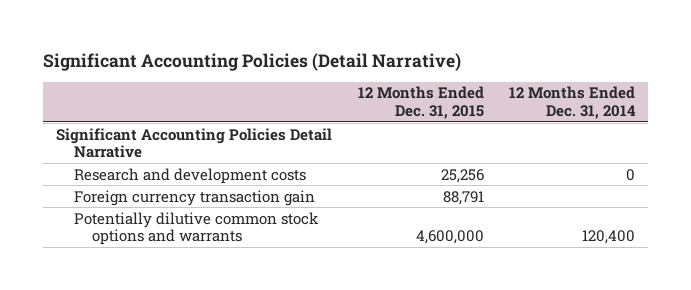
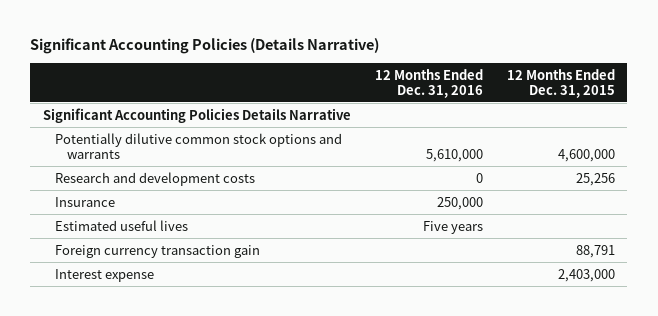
- Significant Accounting Policies (Detail Narrative)
+ Significant Accounting Policies (Details Narrative)
- | 12 Months Ended Dec. 31, 2015 | 12 Months Ended Dec. 31, 2014
+ | 12 Months Ended Dec. 31, 2016 | 12 Months Ended Dec. 31, 2015
- Significant Accounting Policies Detail Narrative
+ Significant Accounting Policies Details Narrative
moved up: Potentially dilutive common stock options and warrants | 5,610,000 | 4,600,000
+ Insurance | 250,000 |
+ Estimated useful lives | Five years |
+ Interest expense | | 2,403,000

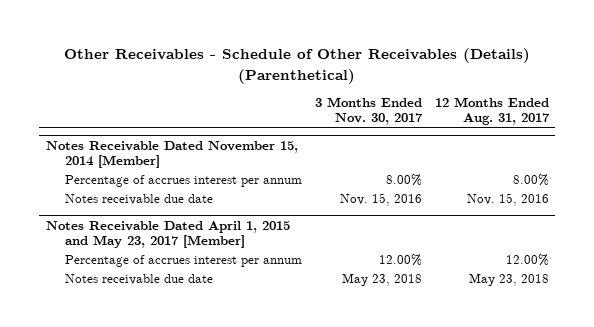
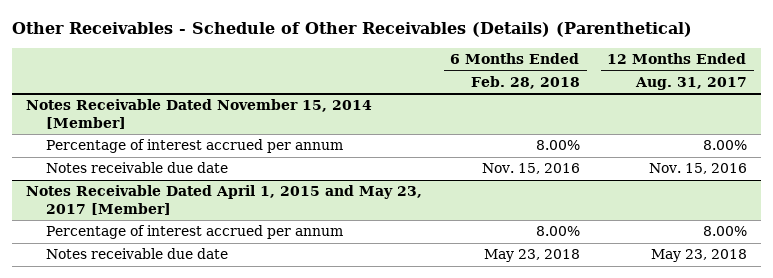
- | 3 Months Ended Nov. 30, 2017 | 12 Months Ended Aug. 31, 2017
+ | 6 Months Ended Feb. 28, 2018 | 12 Months Ended Aug. 31, 2017
@ Notes Receivable Dated November 15, 2014 [Member]
- Percentage of accrues interest per annum | 8.00% | 8.00%
+ Percentage of interest accrued per annum | 8.00% | 8.00%
@ Notes Receivable Dated April 1, 2015 and May 23, 2017 [Member]
- Percentage of accrues interest per annum | 12.00% | 12.00%
+ Percentage of interest accrued per annum | 8.00% | 8.00%

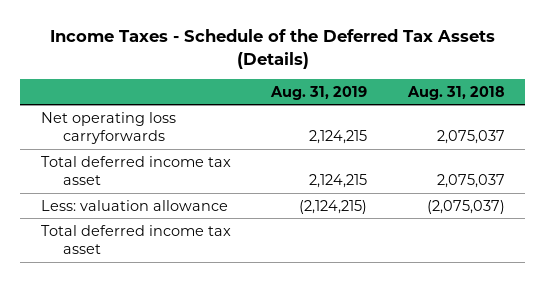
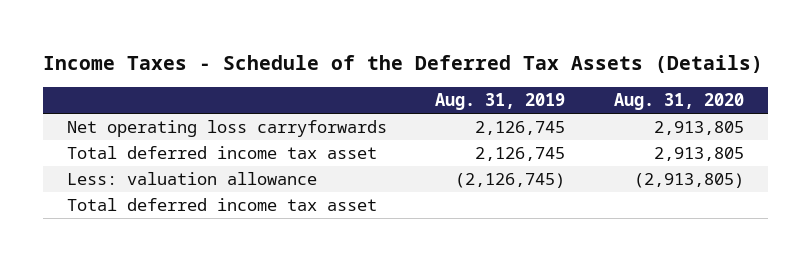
- | Aug. 31, 2019 | Aug. 31, 2018
+ | Aug. 31, 2019 | Aug. 31, 2020
- Net operating loss carryforwards | 2,124,215 | 2,075,037
- Total deferred income tax asset | 2,124,215 | 2,075,037
- Less: valuation allowance | (2,124,215) | (2,075,037)
+ Net operating loss carryforwards | 2,126,745 | 2,913,805
+ Total deferred income tax asset | 2,126,745 | 2,913,805
+ Less: valuation allowance | (2,126,745) | (2,913,805)

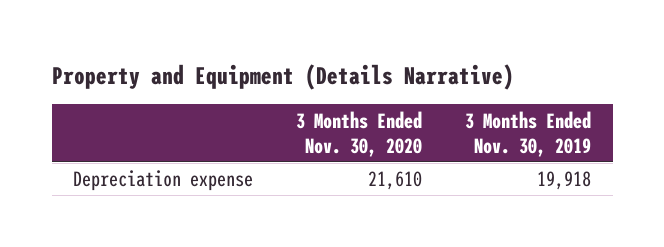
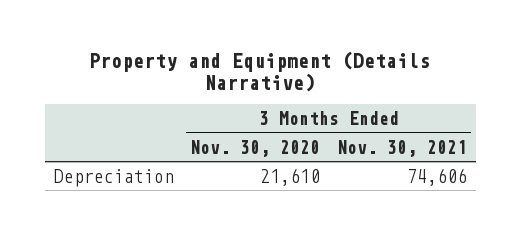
- | 3 Months Ended Nov. 30, 2020 | 3 Months Ended Nov. 30, 2019
+ | 3 Months Ended Nov. 30, 2020 | 3 Months Ended Nov. 30, 2021
- Depreciation expense | 21,610 | 19,918
+ Depreciation | 21,610 | 74,606

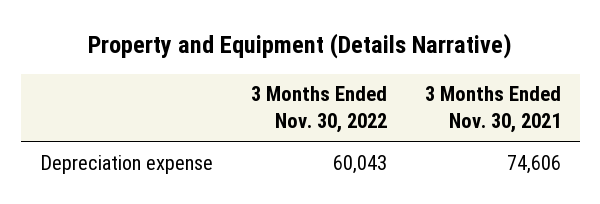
- | 3 Months Ended Nov. 30, 2020 | 3 Months Ended Nov. 30, 2021
+ | 3 Months Ended Nov. 30, 2022 | 3 Months Ended Nov. 30, 2021
- Depreciation | 21,610 | 74,606
+ Depreciation expense | 60,043 | 74,606

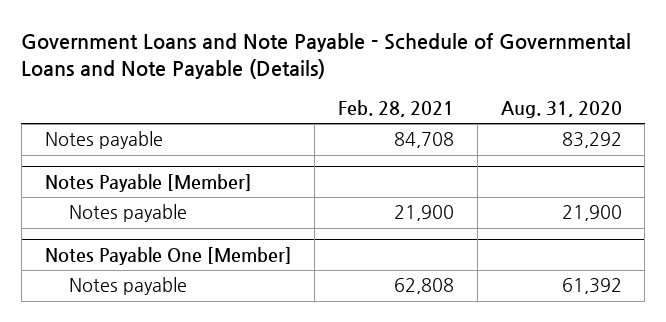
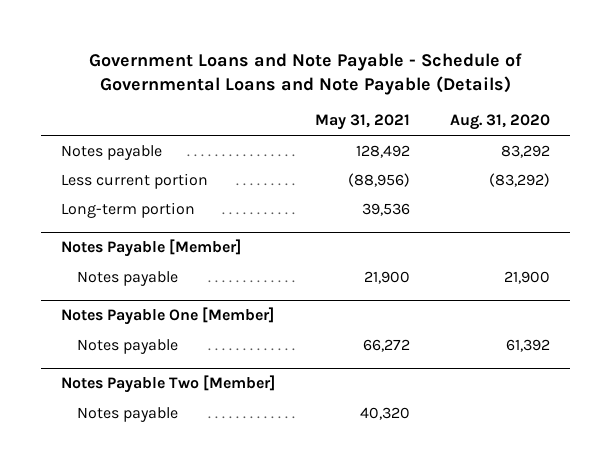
- | Feb. 28, 2021 | Aug. 31, 2020
+ | May 31, 2021 | Aug. 31, 2020
+ Less current portion | (88,956) | (83,292)
+ Long-term portion | 39,536 |
+ Notes Payable Two [Member]
+ Notes payable | 40,320 |

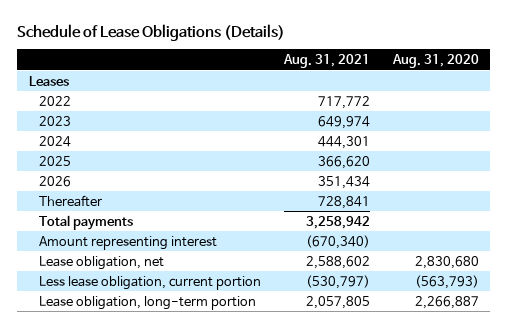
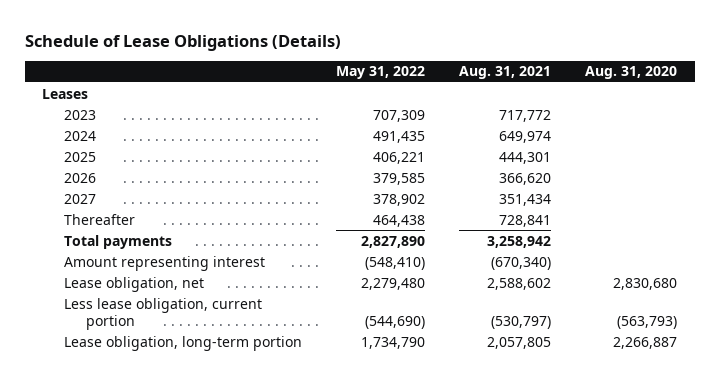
- | Aug. 31, 2021 | Aug. 31, 2020
+ | May 31, 2022 | Aug. 31, 2021 | Aug. 31, 2020
- 2022 | 717,772 |
- 2023 | 649,974 |
- 2024 | 444,301 |
- 2025 | 366,620 |
- 2026 | 351,434 |
+ 2023 | 707,309 | 717,772 |
+ 2024 | 491,435 | 649,974 |
+ 2025 | 406,221 | 444,301 |
+ 2026 | 379,585 | 366,620 |
+ 2027 | 378,902 | 351,434 |

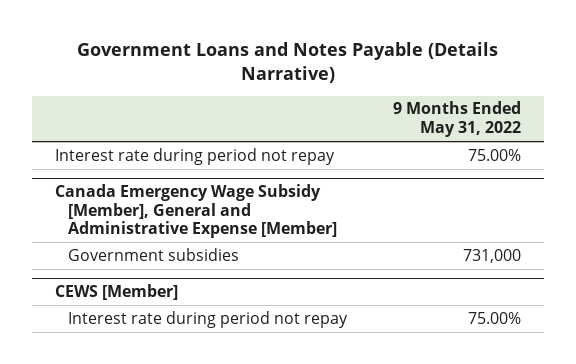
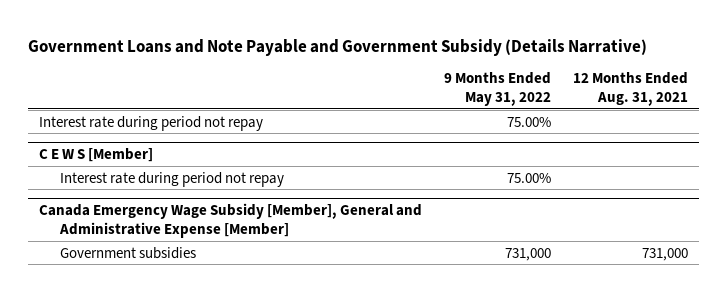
- Government Loans and Notes Payable (Details Narrative)
+ Government Loans and Note Payable and Government Subsidy (Details Narrative)
- | 9 Months Ended May 31, 2022
+ | 9 Months Ended May 31, 2022 | 12 Months Ended Aug. 31, 2021
+ C E W S [Member]
+ Interest rate during period not repay | 75.00% |
- CEWS [Member]
- Interest rate during period not repay | 75.00%

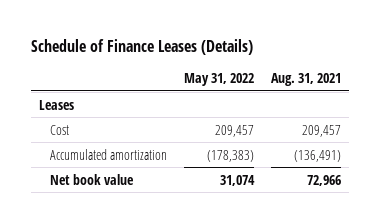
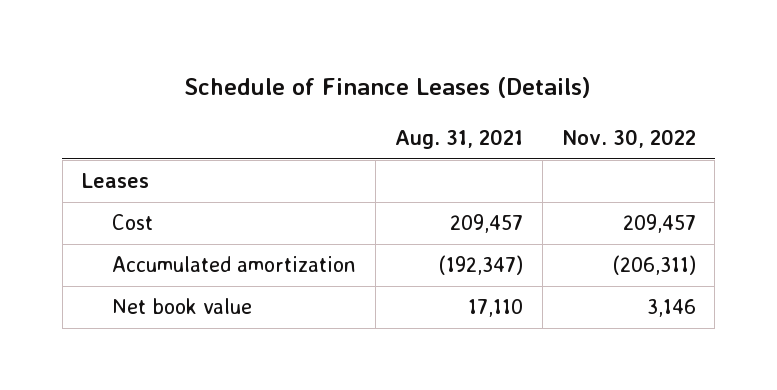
- | May 31, 2022 | Aug. 31, 2021
+ | Aug. 31, 2021 | Nov. 30, 2022
- Accumulated amortization | (178,383) | (136,491)
- Net book value | 31,074 | 72,966
+ Accumulated amortization | (192,347) | (206,311)
+ Net book value | 17,110 | 3,146

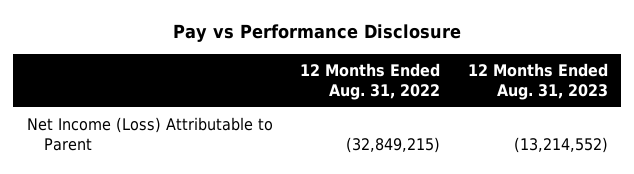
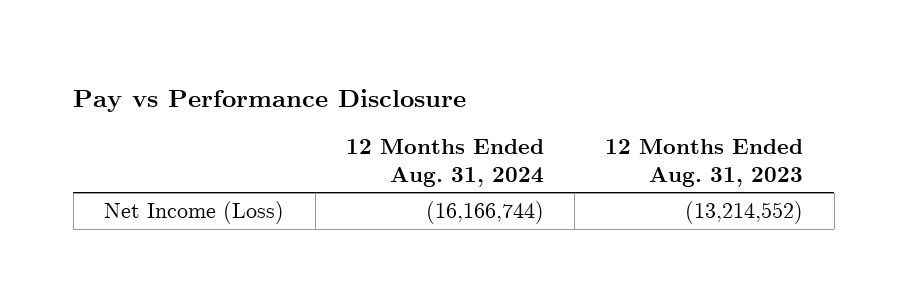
- | 12 Months Ended Aug. 31, 2022 | 12 Months Ended Aug. 31, 2023
+ | 12 Months Ended Aug. 31, 2024 | 12 Months Ended Aug. 31, 2023
- Net Income (Loss) Attributable to Parent | (32,849,215) | (13,214,552)
+ Net Income (Loss) | (16,166,744) | (13,214,552)

